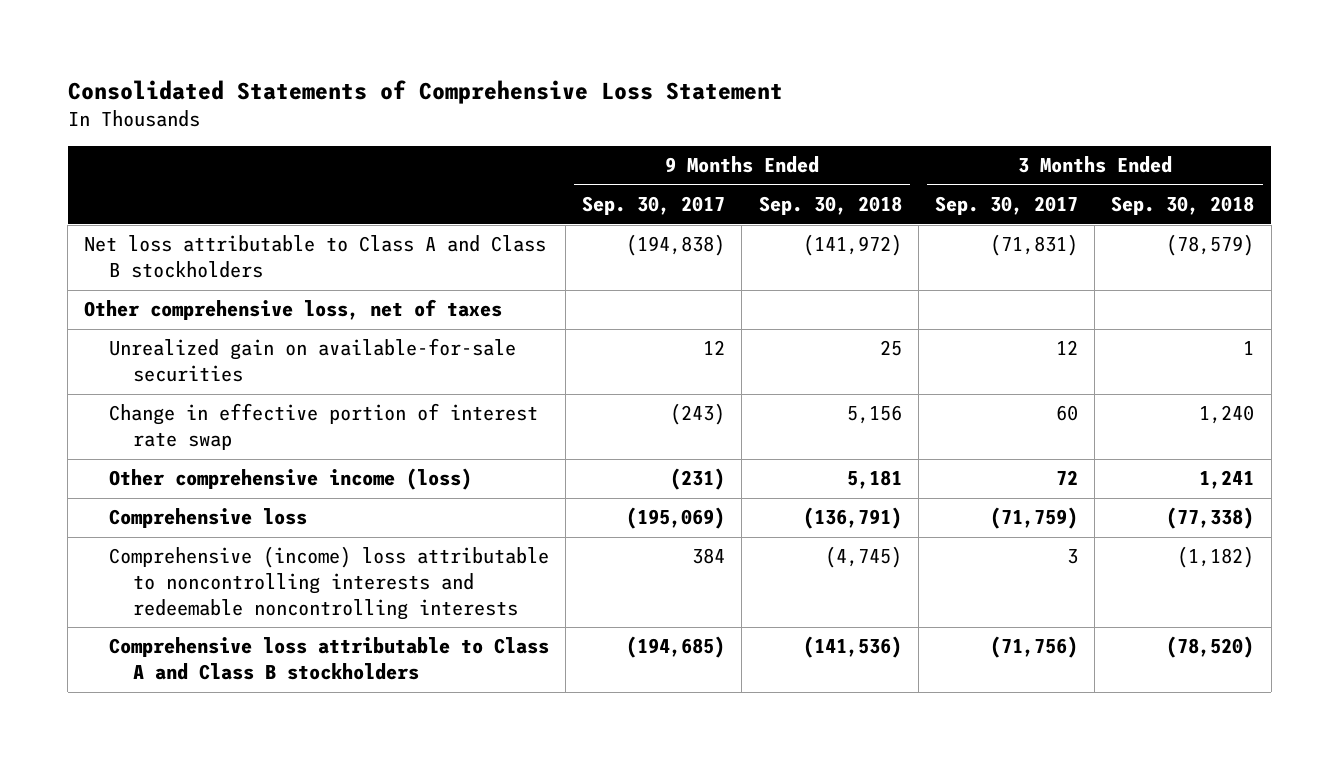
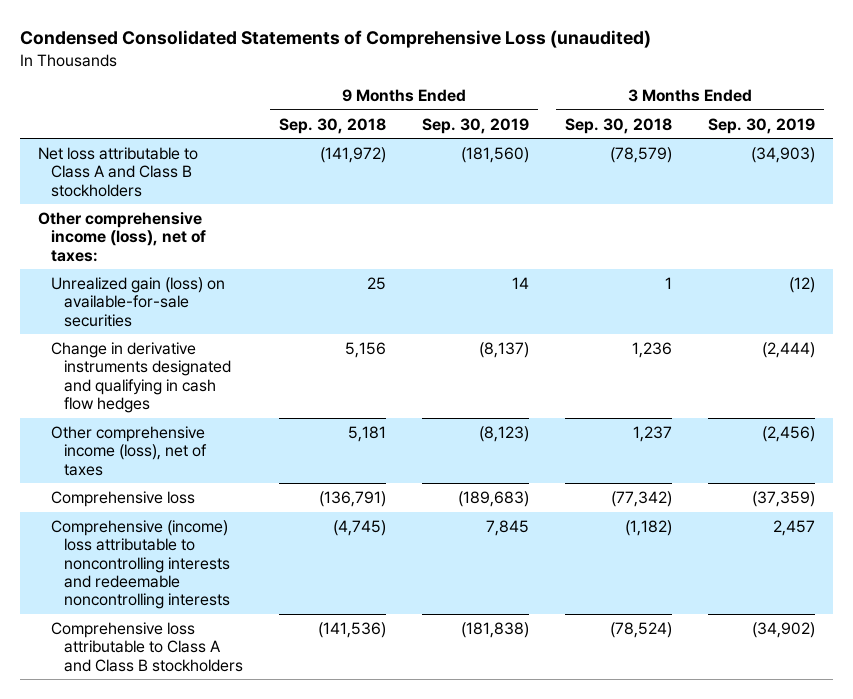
- Consolidated Statements of Comprehensive Loss Statement
+ Condensed Consolidated Statements of Comprehensive Loss (unaudited)
- | 9 Months Ended Sep. 30, 2017 | 9 Months Ended Sep. 30, 2018 | 3 Months Ended Sep. 30, 2017 | 3 Months Ended Sep. 30, 2018
+ | 9 Months Ended Sep. 30, 2018 | 9 Months Ended Sep. 30, 2019 | 3 Months Ended Sep. 30, 2018 | 3 Months Ended Sep. 30, 2019
- Other comprehensive loss, net of taxes
- Unrealized gain on available-for-sale securities | 12 | 25 | 12 | 1
- Change in effective portion of interest rate swap | (243) | 5,156 | 60 | 1,240
- Other comprehensive income (loss) | (231) | 5,181 | 72 | 1,241
- Comprehensive loss | (195,069) | (136,791) | (71,759) | (77,338)
+ Other comprehensive income (loss), net of taxes:
+ Unrealized gain (loss) on available-for-sale securities | 25 | 14 | 1 | (12)
+ Change in derivative instruments designated and qualifying in cash flow hedges | 5,156 | (8,137) | 1,236 | (2,444)
+ Other comprehensive income (loss), net of taxes | 5,181 | (8,123) | 1,237 | (2,456)
+ Comprehensive loss | (136,791) | (189,683) | (77,342) | (37,359)
- Comprehensive loss attributable to Class A and Class B stockholders | (194,685) | (141,536) | (71,756) | (78,520)
+ Comprehensive loss attributable to Class A and Class B stockholders | (141,536) | (181,838) | (78,524) | (34,902)

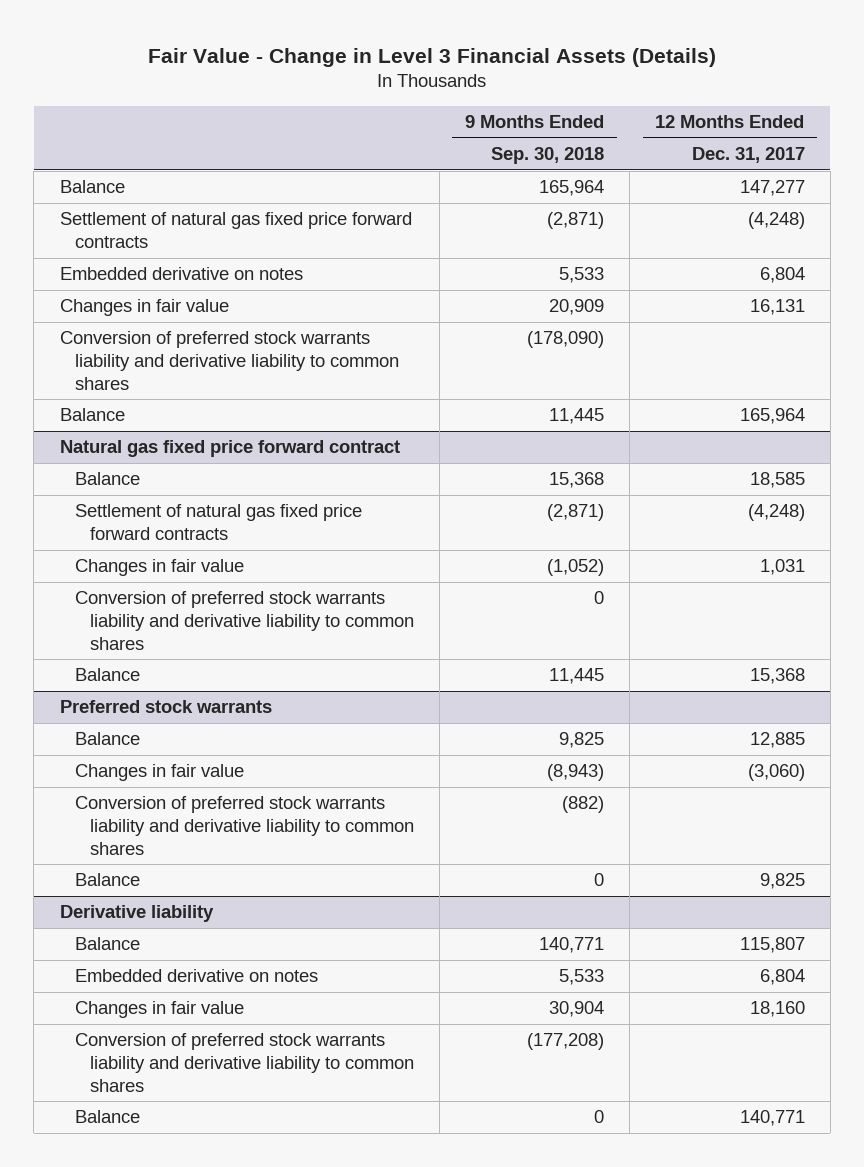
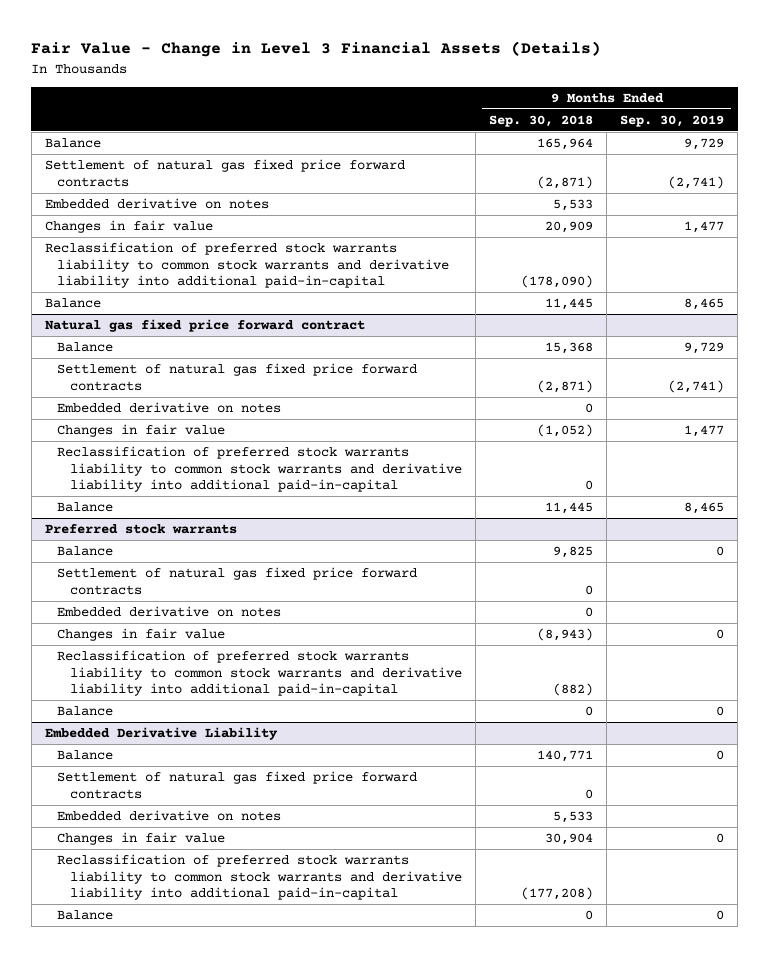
- | 9 Months Ended Sep. 30, 2018 | 12 Months Ended Dec. 31, 2017
+ | 9 Months Ended Sep. 30, 2018 | 9 Months Ended Sep. 30, 2019
- Conversion of preferred stock warrants liability and derivative liability to common shares | (178,090) |
+ Reclassification of preferred stock warrants liability to common stock warrants and derivative liability into additional paid-in-capital | (178,090) |
@ Natural gas fixed price forward contract
+ Embedded derivative on notes | 0 |
- Conversion of preferred stock warrants liability and derivative liability to common shares | 0 |
+ Reclassification of preferred stock warrants liability to common stock warrants and derivative liability into additional paid-in-capital | 0 |
@ Preferred stock warrants
+ Settlement of natural gas fixed price forward contracts | 0 |
+ Embedded derivative on notes | 0 |
- Conversion of preferred stock warrants liability and derivative liability to common shares | (882) |
+ Reclassification of preferred stock warrants liability to common stock warrants and derivative liability into additional paid-in-capital | (882) |
- Derivative liability
+ Embedded Derivative Liability
+ Settlement of natural gas fixed price forward contracts | 0 |
- Conversion of preferred stock warrants liability and derivative liability to common shares | (177,208) |
+ Reclassification of preferred stock warrants liability to common stock warrants and derivative liability into additional paid-in-capital | (177,208) |

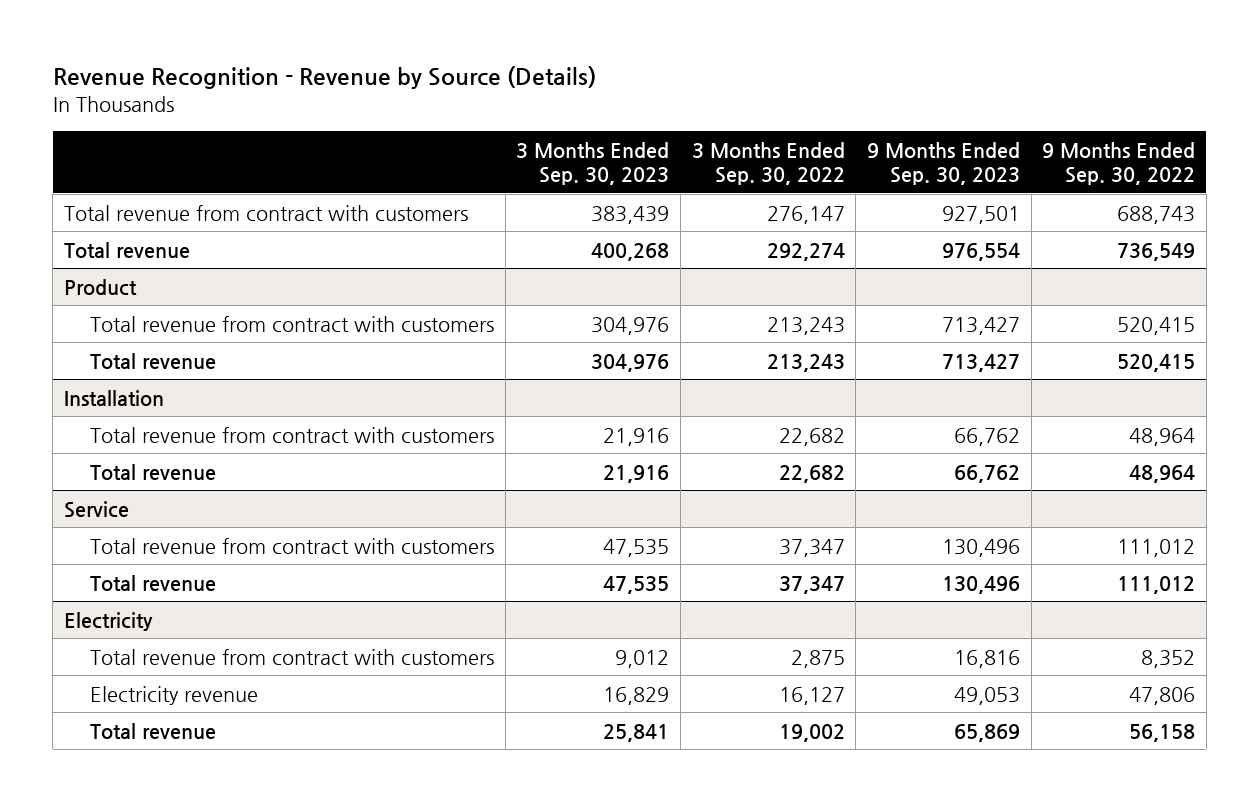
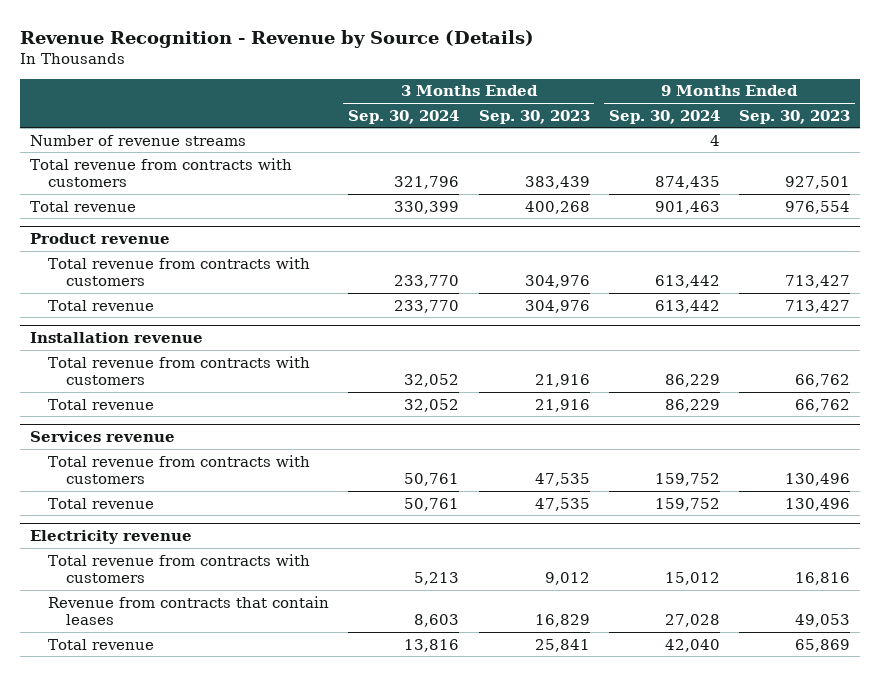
- | 3 Months Ended Sep. 30, 2023 | 3 Months Ended Sep. 30, 2022 | 9 Months Ended Sep. 30, 2023 | 9 Months Ended Sep. 30, 2022
+ | 3 Months Ended Sep. 30, 2024 | 3 Months Ended Sep. 30, 2023 | 9 Months Ended Sep. 30, 2024 | 9 Months Ended Sep. 30, 2023
- Total revenue from contract with customers | 383,439 | 276,147 | 927,501 | 688,743
+ Number of revenue streams | | | 4 |
+ Total revenue from contracts with customers | 321,796 | 383,439 | 874,435 | 927,501
- Product
- Total revenue from contract with customers | 304,976 | 213,243 | 713,427 | 520,415
+ Product revenue
+ Total revenue from contracts with customers | 233,770 | 304,976 | 613,442 | 713,427
- Installation
- Total revenue from contract with customers | 21,916 | 22,682 | 66,762 | 48,964
+ Installation revenue
+ Total revenue from contracts with customers | 32,052 | 21,916 | 86,229 | 66,762
- Service
- Total revenue from contract with customers | 47,535 | 37,347 | 130,496 | 111,012
+ Services revenue
+ Total revenue from contracts with customers | 50,761 | 47,535 | 159,752 | 130,496
- Electricity
- Total revenue from contract with customers | 9,012 | 2,875 | 16,816 | 8,352
- Electricity revenue | 16,829 | 16,127 | 49,053 | 47,806
+ Electricity revenue
+ Total revenue from contracts with customers | 5,213 | 9,012 | 15,012 | 16,816
+ Revenue from contracts that contain leases | 8,603 | 16,829 | 27,028 | 49,053

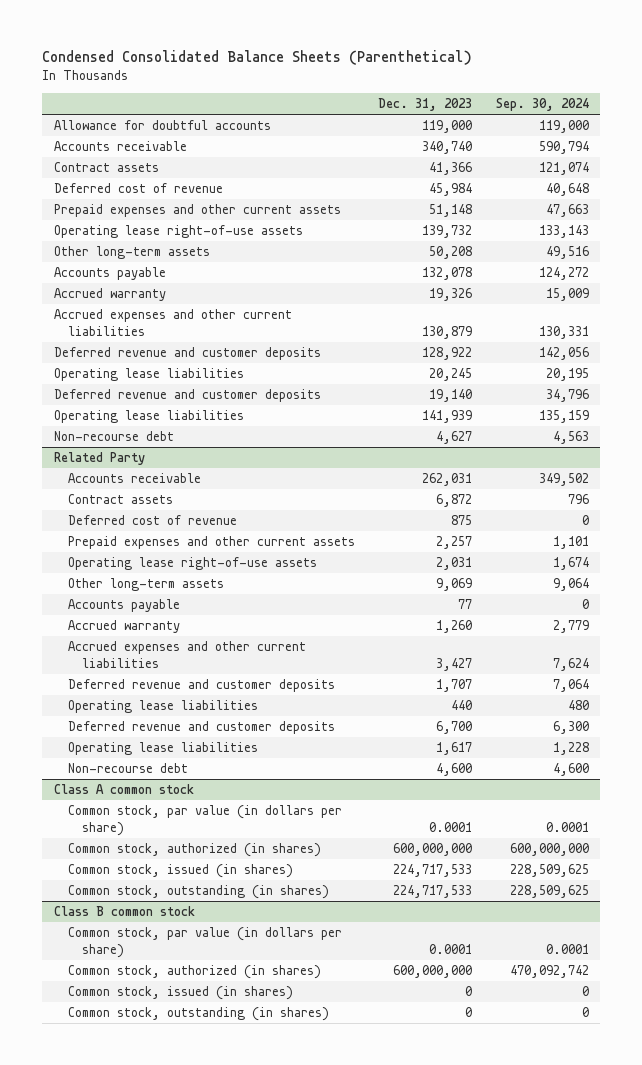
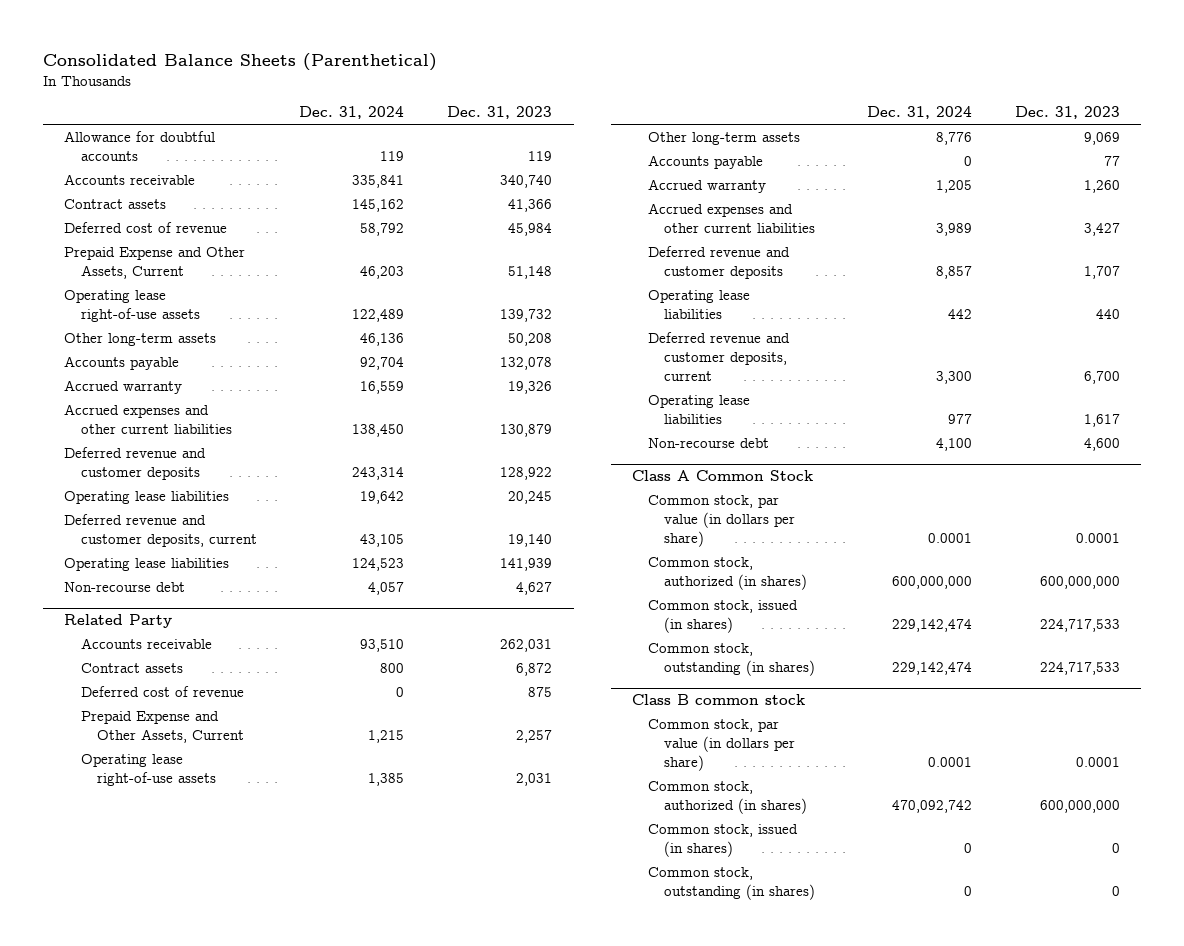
- Condensed Consolidated Balance Sheets (Parenthetical)
+ Consolidated Balance Sheets (Parenthetical)
- | Dec. 31, 2023 | Sep. 30, 2024
+ | Dec. 31, 2024 | Dec. 31, 2023
- Allowance for doubtful accounts | 119,000 | 119,000
+ Allowance for doubtful accounts | 119 | 119
- Prepaid expenses and other current assets | 51,148 | 47,663
+ Prepaid Expense and Other Assets, Current | 46,203 | 51,148
- Deferred revenue and customer deposits | 19,140 | 34,796
+ Deferred revenue and customer deposits, current | 43,105 | 19,140
@ Related Party
- Prepaid expenses and other current assets | 2,257 | 1,101
+ Prepaid Expense and Other Assets, Current | 1,215 | 2,257
- Deferred revenue and customer deposits | 6,700 | 6,300
+ Deferred revenue and customer deposits, current | 3,300 | 6,700
- Class A common stock
+ Class A Common Stock

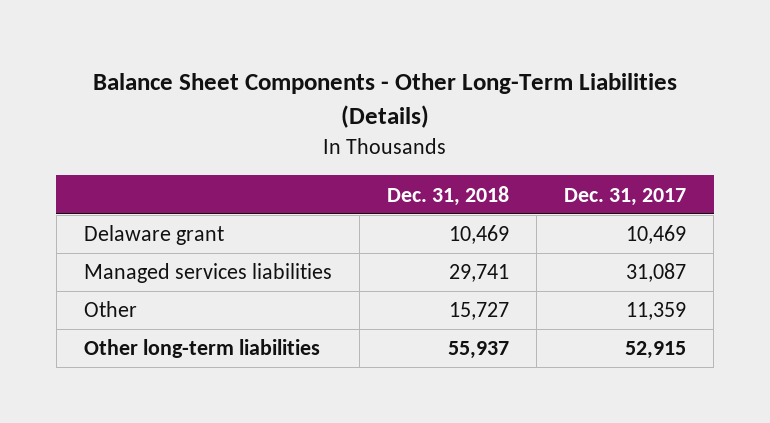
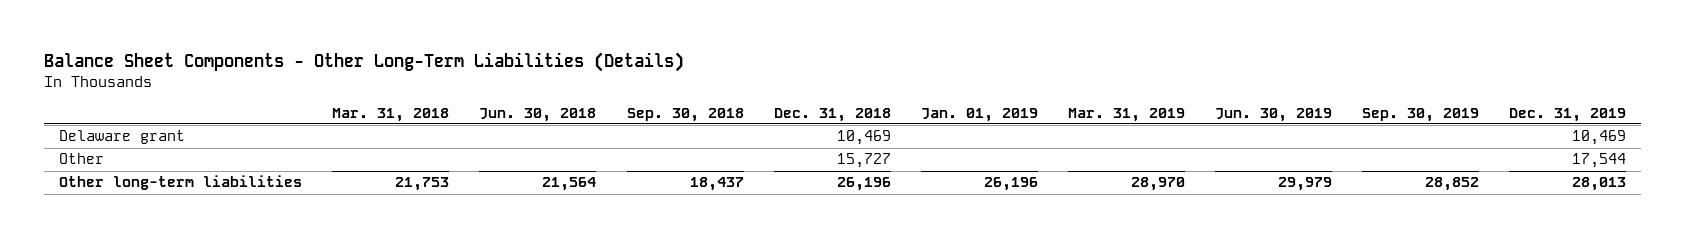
- | Dec. 31, 2018 | Dec. 31, 2017
+ | Mar. 31, 2018 | Jun. 30, 2018 | Sep. 30, 2018 | Dec. 31, 2018 | Jan. 01, 2019 | Mar. 31, 2019 | Jun. 30, 2019 | Sep. 30, 2019 | Dec. 31, 2019
- Managed services liabilities | 29,741 | 31,087
- Other long-term liabilities | 55,937 | 52,915
+ Other long-term liabilities | 21,753 | 21,564 | 18,437 | 26,196 | 26,196 | 28,970 | 29,979 | 28,852 | 28,013

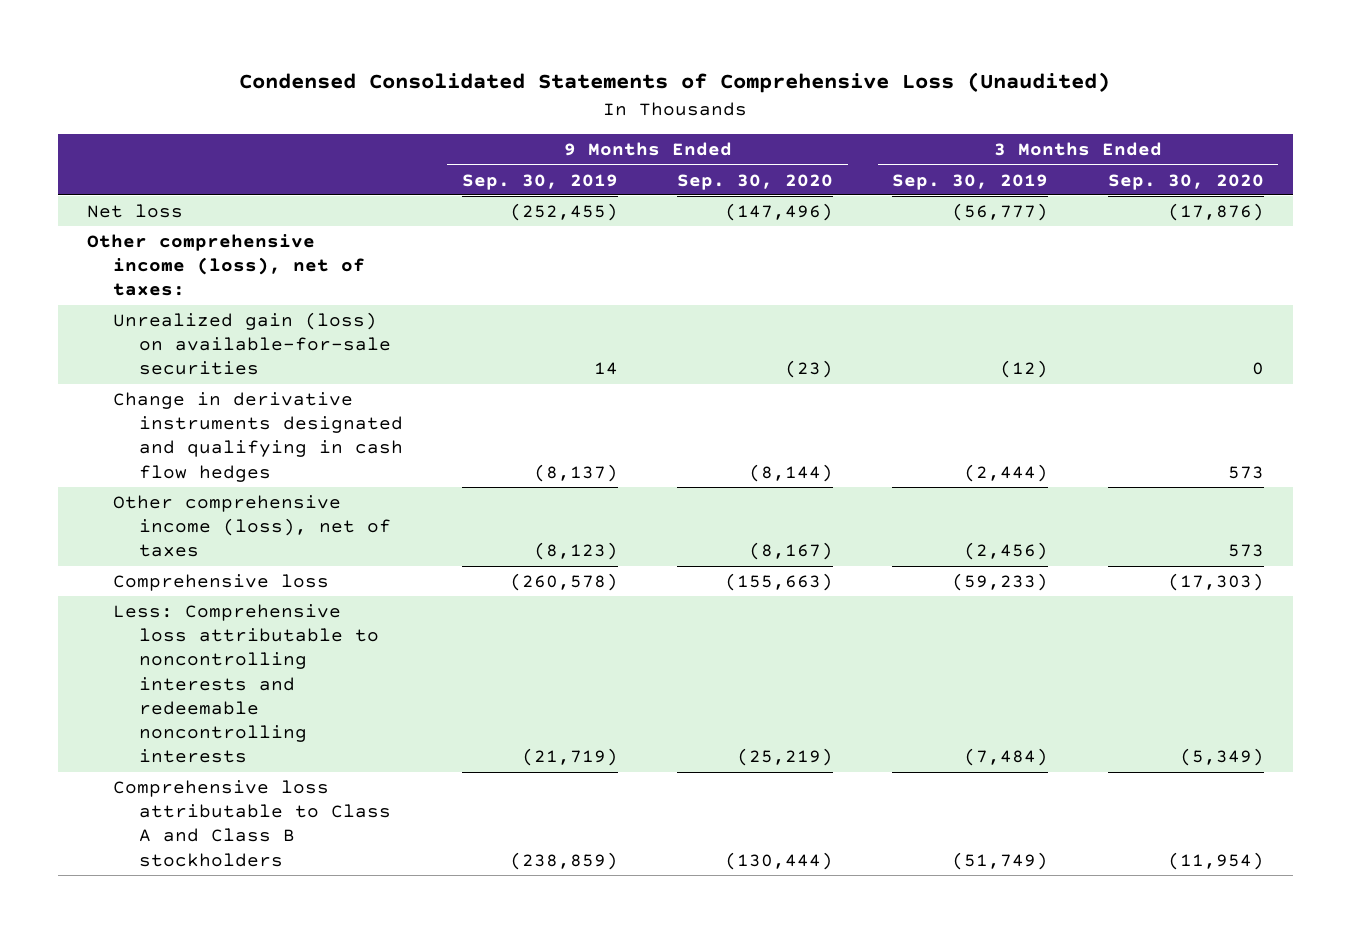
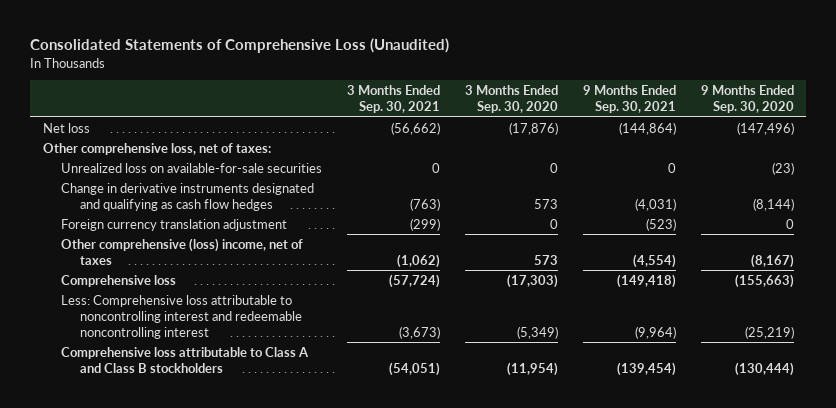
- Condensed Consolidated Statements of Comprehensive Loss (Unaudited)
+ Consolidated Statements of Comprehensive Loss (Unaudited)
- | 9 Months Ended Sep. 30, 2019 | 9 Months Ended Sep. 30, 2020 | 3 Months Ended Sep. 30, 2019 | 3 Months Ended Sep. 30, 2020
+ | 3 Months Ended Sep. 30, 2021 | 3 Months Ended Sep. 30, 2020 | 9 Months Ended Sep. 30, 2021 | 9 Months Ended Sep. 30, 2020
- Other comprehensive income (loss), net of taxes:
- Unrealized gain (loss) on available-for-sale securities | 14 | (23) | (12) | 0
- Change in derivative instruments designated and qualifying in cash flow hedges | (8,137) | (8,144) | (2,444) | 573
- Other comprehensive income (loss), net of taxes | (8,123) | (8,167) | (2,456) | 573
+ Other comprehensive loss, net of taxes:
+ Unrealized loss on available-for-sale securities | 0 | 0 | 0 | (23)
+ Change in derivative instruments designated and qualifying as cash flow hedges | (763) | 573 | (4,031) | (8,144)
+ Foreign currency translation adjustment | (299) | 0 | (523) | 0
+ Other comprehensive (loss) income, net of taxes | (1,062) | 573 | (4,554) | (8,167)
- Less: Comprehensive loss attributable to noncontrolling interests and redeemable noncontrolling interests | (21,719) | (25,219) | (7,484) | (5,349)
+ Less: Comprehensive loss attributable to noncontrolling interest and redeemable noncontrolling interest | (3,673) | (5,349) | (9,964) | (25,219)

